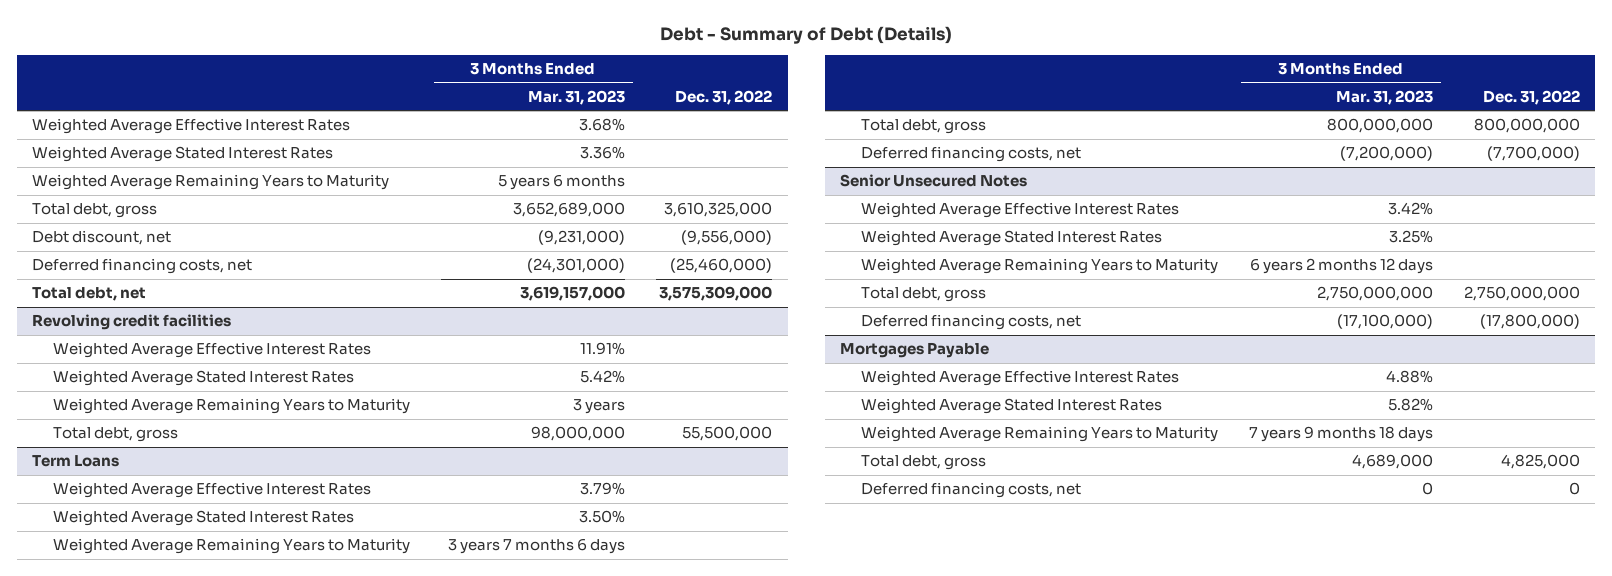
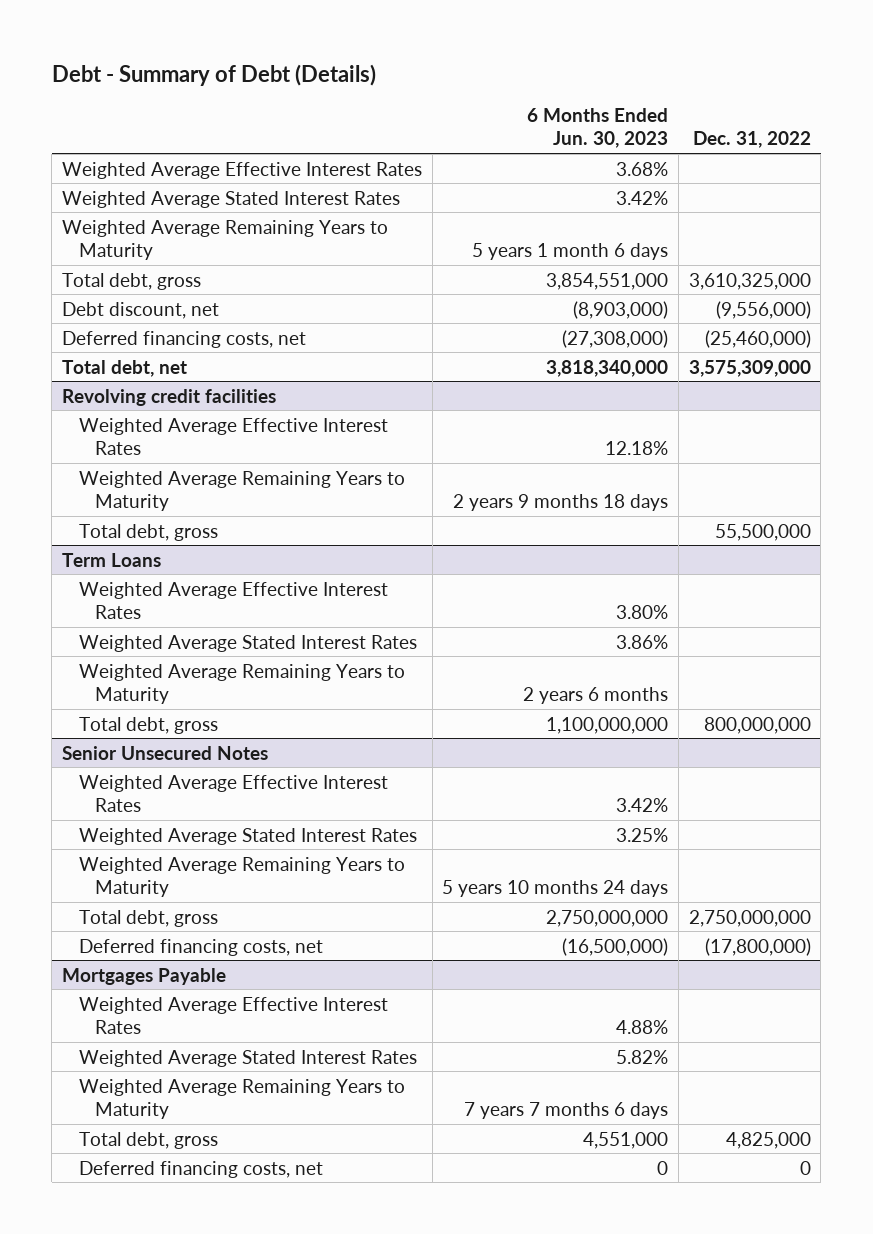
- | 3 Months Ended Mar. 31, 2023 | Dec. 31, 2022
+ | 6 Months Ended Jun. 30, 2023 | Dec. 31, 2022
@ Revolving credit facilities
- Weighted Average Stated Interest Rates | 5.42% |
@ Term Loans
- Deferred financing costs, net | (7,200,000) | (7,700,000)

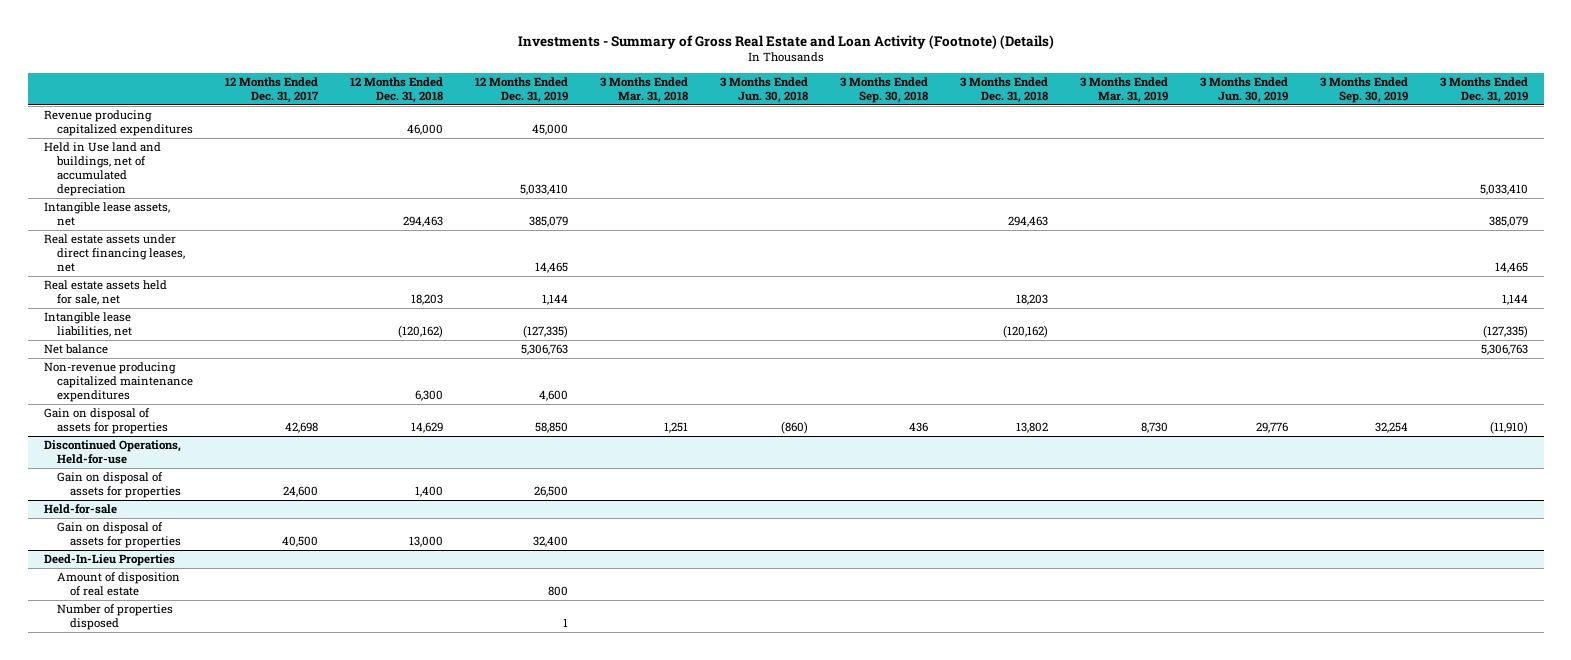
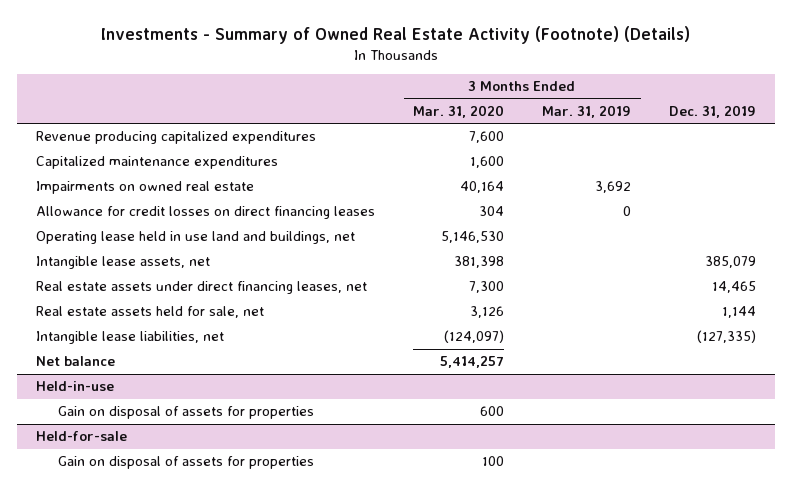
- Investments - Summary of Gross Real Estate and Loan Activity (Footnote) (Details)
+ Investments - Summary of Owned Real Estate Activity (Footnote) (Details)
- | 12 Months Ended Dec. 31, 2017 | 12 Months Ended Dec. 31, 2018 | 12 Months Ended Dec. 31, 2019 | 3 Months Ended Mar. 31, 2018 | 3 Months Ended Jun. 30, 2018 | 3 Months Ended Sep. 30, 2018 | 3 Months Ended Dec. 31, 2018 | 3 Months Ended Mar. 31, 2019 | 3 Months Ended Jun. 30, 2019 | 3 Months Ended Sep. 30, 2019 | 3 Months Ended Dec. 31, 2019
+ | 3 Months Ended Mar. 31, 2020 | 3 Months Ended Mar. 31, 2019 | Dec. 31, 2019
- Held in Use land and buildings, net of accumulated depreciation | | | 5,033,410 | | | | | | | | 5,033,410
+ Capitalized maintenance expenditures | 1,600 | |
+ Impairments on owned real estate | 40,164 | 3,692 |
+ Allowance for credit losses on direct financing leases | 304 | 0 |
+ Operating lease held in use land and buildings, net | 5,146,530 | |
- Non-revenue producing capitalized maintenance expenditures | | 6,300 | 4,600 | | | | | | | |
- Gain on disposal of assets for properties | 42,698 | 14,629 | 58,850 | 1,251 | (860) | 436 | 13,802 | 8,730 | 29,776 | 32,254 | (11,910)
- Discontinued Operations, Held-for-use
+ Held-in-use
- Deed-In-Lieu Properties
- Amount of disposition of real estate | | | 800 | | | | | | | |
- Number of properties disposed | | | 1 | | | | | | | |

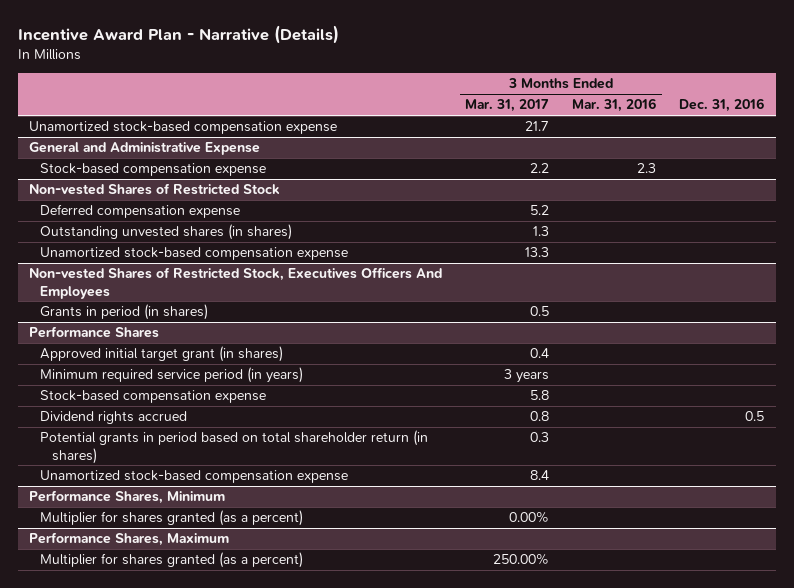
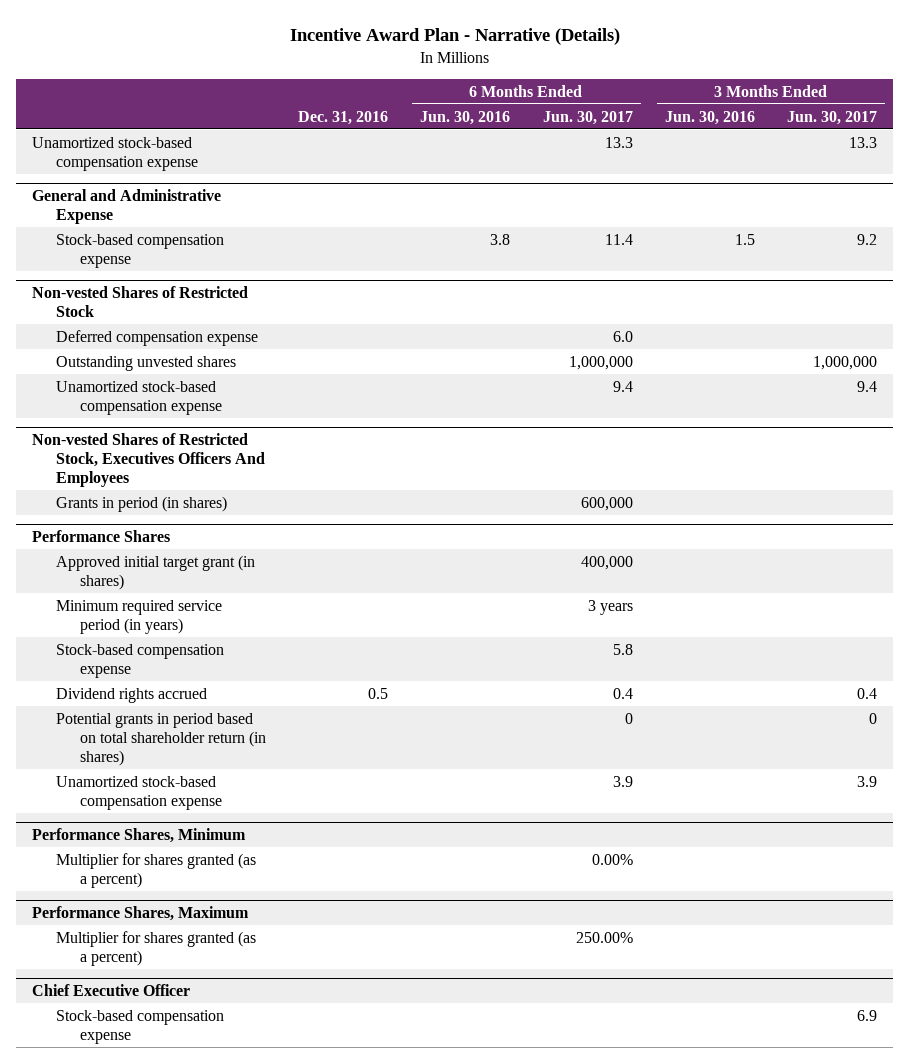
- | 3 Months Ended Mar. 31, 2017 | 3 Months Ended Mar. 31, 2016 | Dec. 31, 2016
+ | Dec. 31, 2016 | 6 Months Ended Jun. 30, 2016 | 6 Months Ended Jun. 30, 2017 | 3 Months Ended Jun. 30, 2016 | 3 Months Ended Jun. 30, 2017
@ Non-vested Shares of Restricted Stock
- Outstanding unvested shares (in shares) | 1.3 | |
+ Outstanding unvested shares | | | 1,000,000 | | 1,000,000
+ Chief Executive Officer
+ Stock-based compensation expense | | | | | 6.9

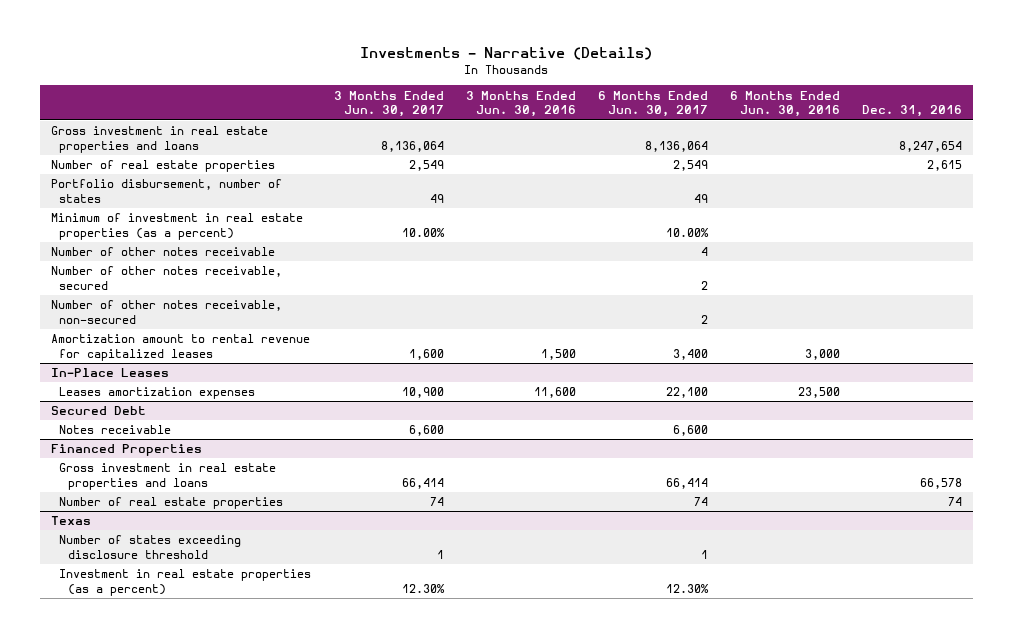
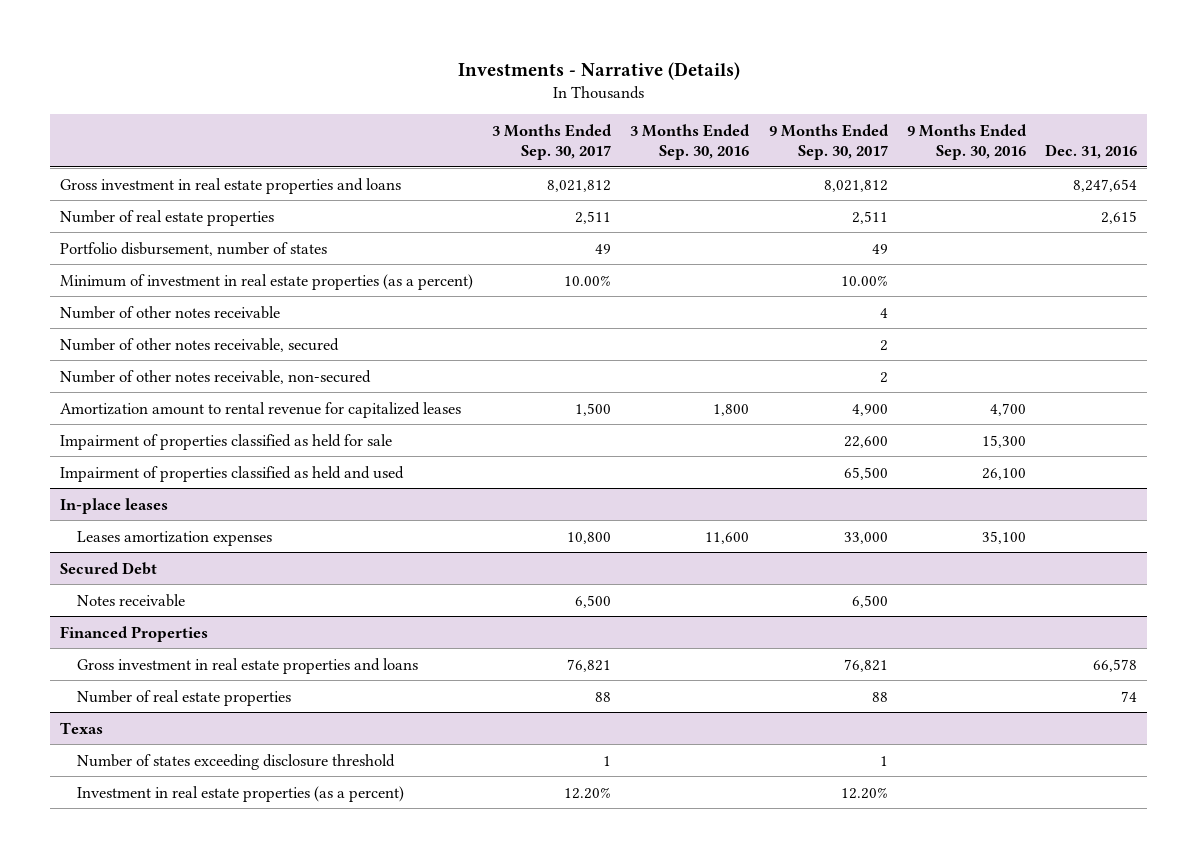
- | 3 Months Ended Jun. 30, 2017 | 3 Months Ended Jun. 30, 2016 | 6 Months Ended Jun. 30, 2017 | 6 Months Ended Jun. 30, 2016 | Dec. 31, 2016
+ | 3 Months Ended Sep. 30, 2017 | 3 Months Ended Sep. 30, 2016 | 9 Months Ended Sep. 30, 2017 | 9 Months Ended Sep. 30, 2016 | Dec. 31, 2016
- In-Place Leases
+ Impairment of properties classified as held for sale | | | 22,600 | 15,300 |
+ Impairment of properties classified as held and used | | | 65,500 | 26,100 |
+ In-place leases

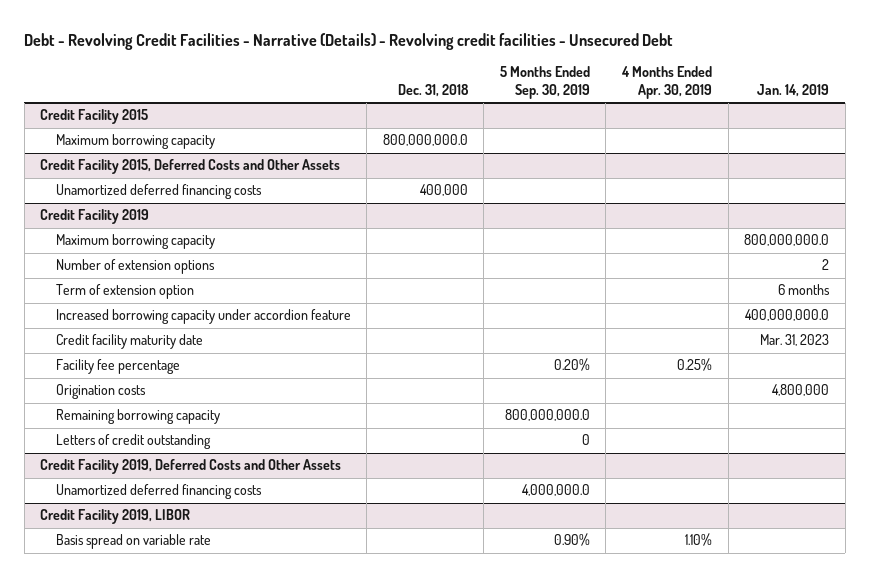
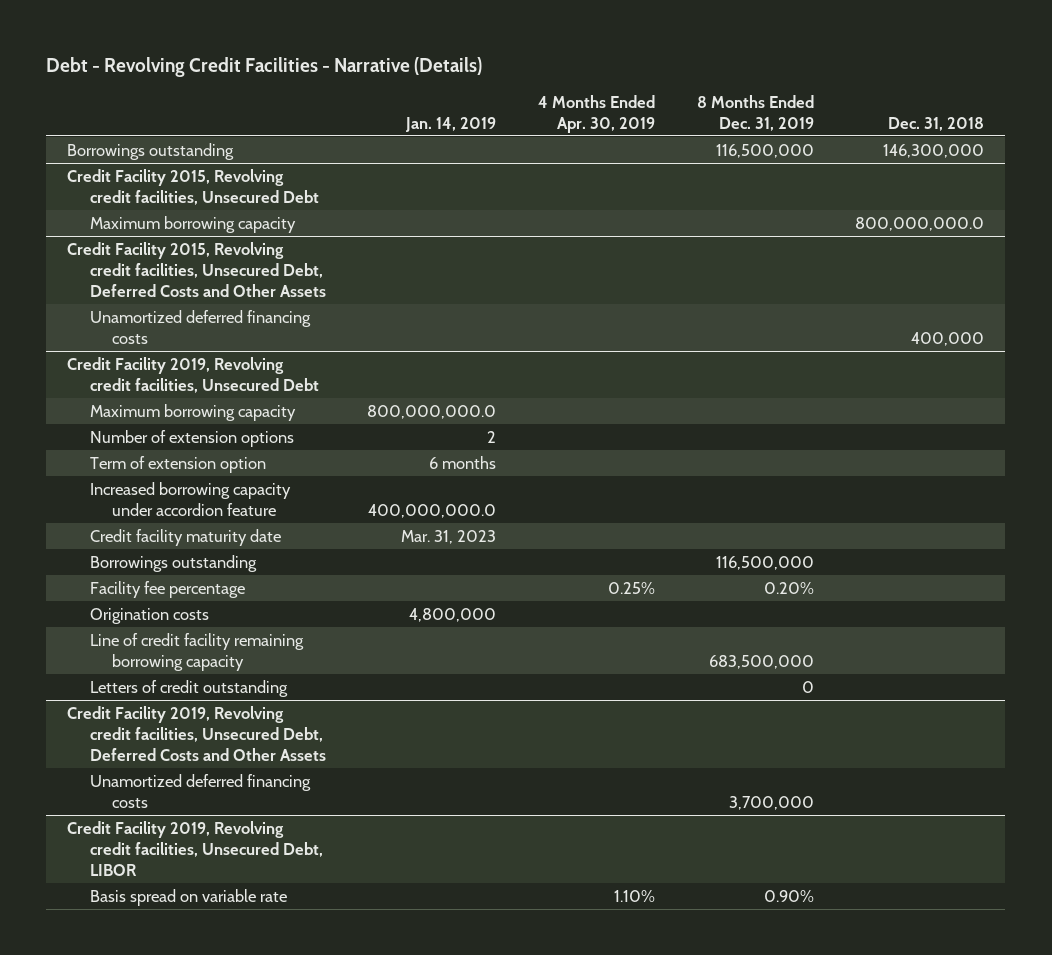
- Debt - Revolving Credit Facilities - Narrative (Details) - Revolving credit facilities - Unsecured Debt
+ Debt - Revolving Credit Facilities - Narrative (Details)
- | Dec. 31, 2018 | 5 Months Ended Sep. 30, 2019 | 4 Months Ended Apr. 30, 2019 | Jan. 14, 2019
+ | Jan. 14, 2019 | 4 Months Ended Apr. 30, 2019 | 8 Months Ended Dec. 31, 2019 | Dec. 31, 2018
- Credit Facility 2015
+ Borrowings outstanding | | | 116,500,000 | 146,300,000
+ Credit Facility 2015, Revolving credit facilities, Unsecured Debt
- Credit Facility 2015, Deferred Costs and Other Assets
+ Credit Facility 2015, Revolving credit facilities, Unsecured Debt, Deferred Costs and Other Assets
- Credit Facility 2019
+ Credit Facility 2019, Revolving credit facilities, Unsecured Debt
+ Borrowings outstanding | | | 116,500,000 |
- Remaining borrowing capacity | | 800,000,000.0 | |
+ Line of credit facility remaining borrowing capacity | | | 683,500,000 |
- Credit Facility 2019, Deferred Costs and Other Assets
+ Credit Facility 2019, Revolving credit facilities, Unsecured Debt, Deferred Costs and Other Assets
- Credit Facility 2019, LIBOR
+ Credit Facility 2019, Revolving credit facilities, Unsecured Debt, LIBOR

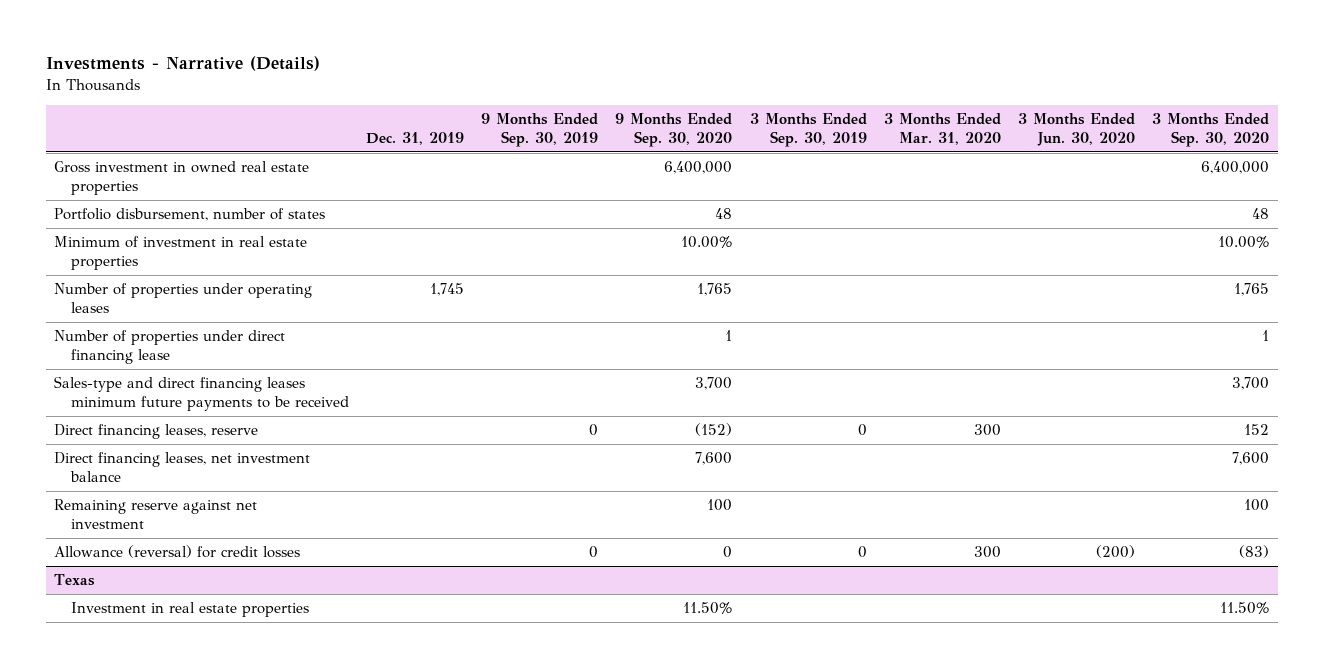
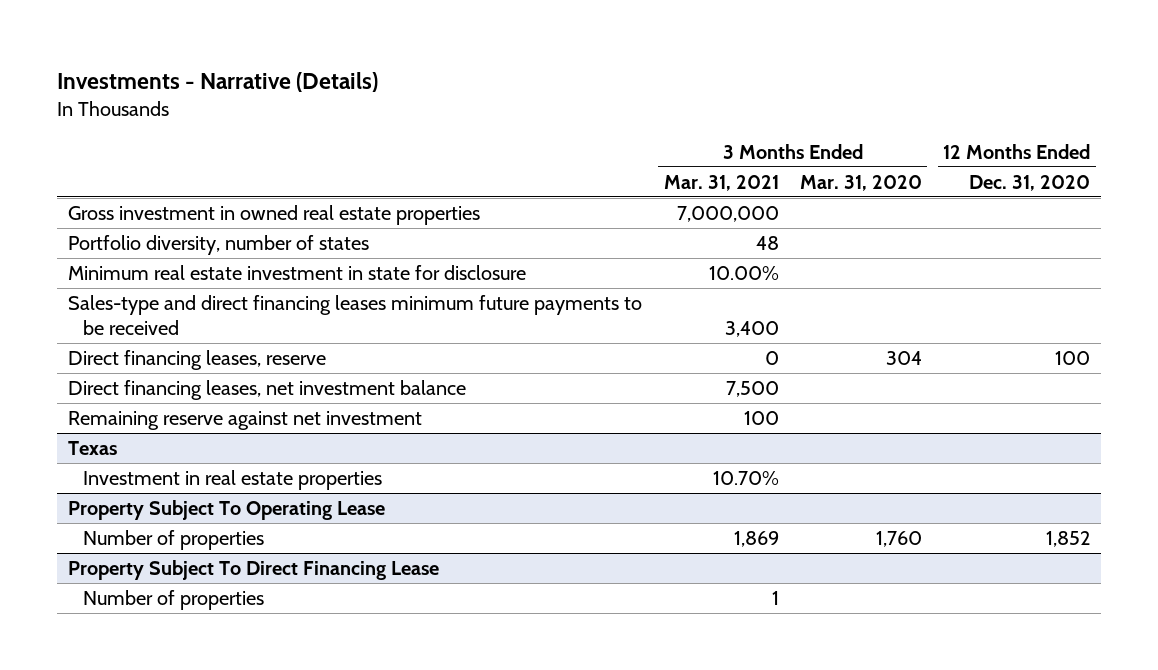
- | Dec. 31, 2019 | 9 Months Ended Sep. 30, 2019 | 9 Months Ended Sep. 30, 2020 | 3 Months Ended Sep. 30, 2019 | 3 Months Ended Mar. 31, 2020 | 3 Months Ended Jun. 30, 2020 | 3 Months Ended Sep. 30, 2020
+ | 3 Months Ended Mar. 31, 2021 | 3 Months Ended Mar. 31, 2020 | 12 Months Ended Dec. 31, 2020
- Portfolio disbursement, number of states | | | 48 | | | | 48
- Minimum of investment in real estate properties | | | 10.00% | | | | 10.00%
- Number of properties under operating leases | 1,745 | | 1,765 | | | | 1,765
- Number of properties under direct financing lease | | | 1 | | | | 1
+ Portfolio diversity, number of states | 48 | |
+ Minimum real estate investment in state for disclosure | 10.00% | |
- Direct financing leases, reserve | | 0 | (152) | 0 | 300 | | 152
+ Direct financing leases, reserve | 0 | 304 | 100
- Allowance (reversal) for credit losses | | 0 | 0 | 0 | 300 | (200) | (83)
+ Property Subject To Operating Lease
+ Number of properties | 1,869 | 1,760 | 1,852
+ Property Subject To Direct Financing Lease
+ Number of properties | 1 | |

